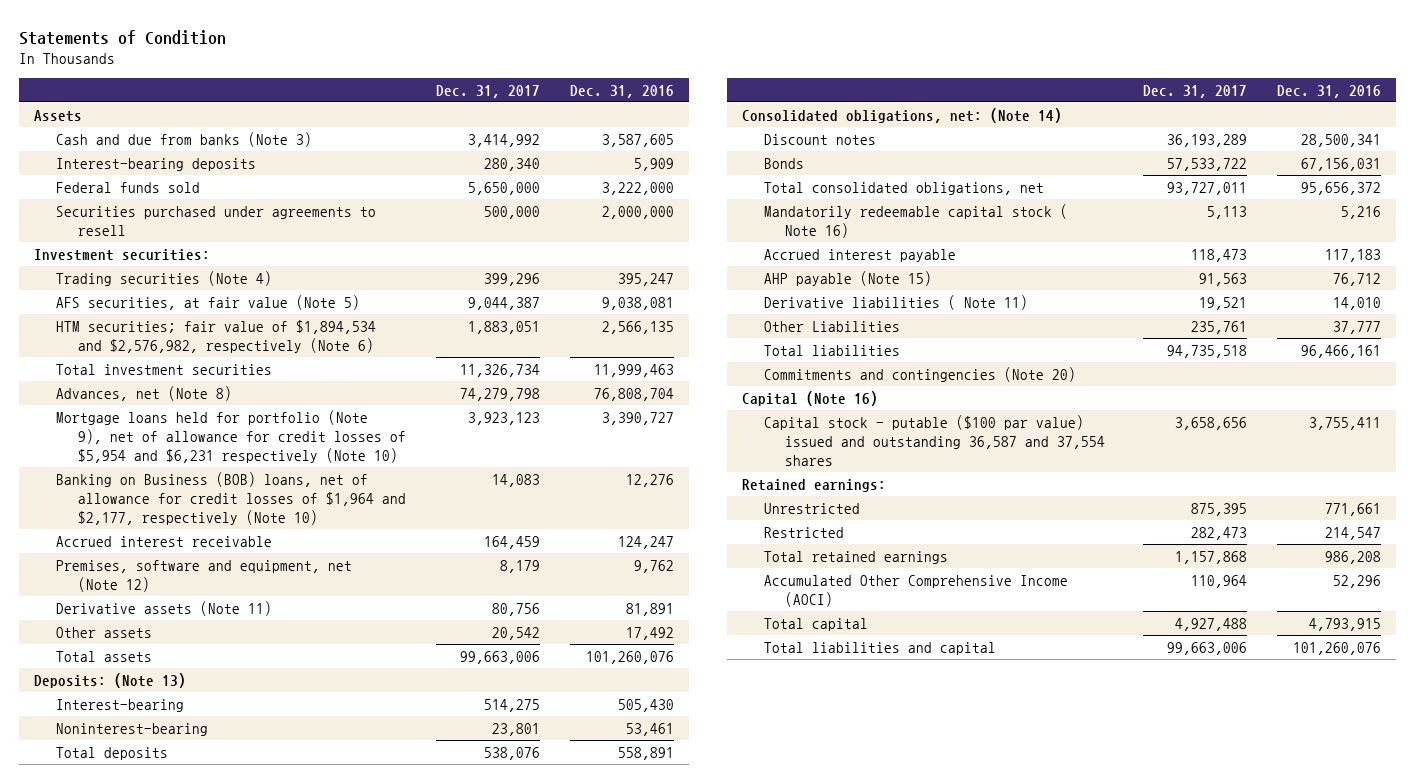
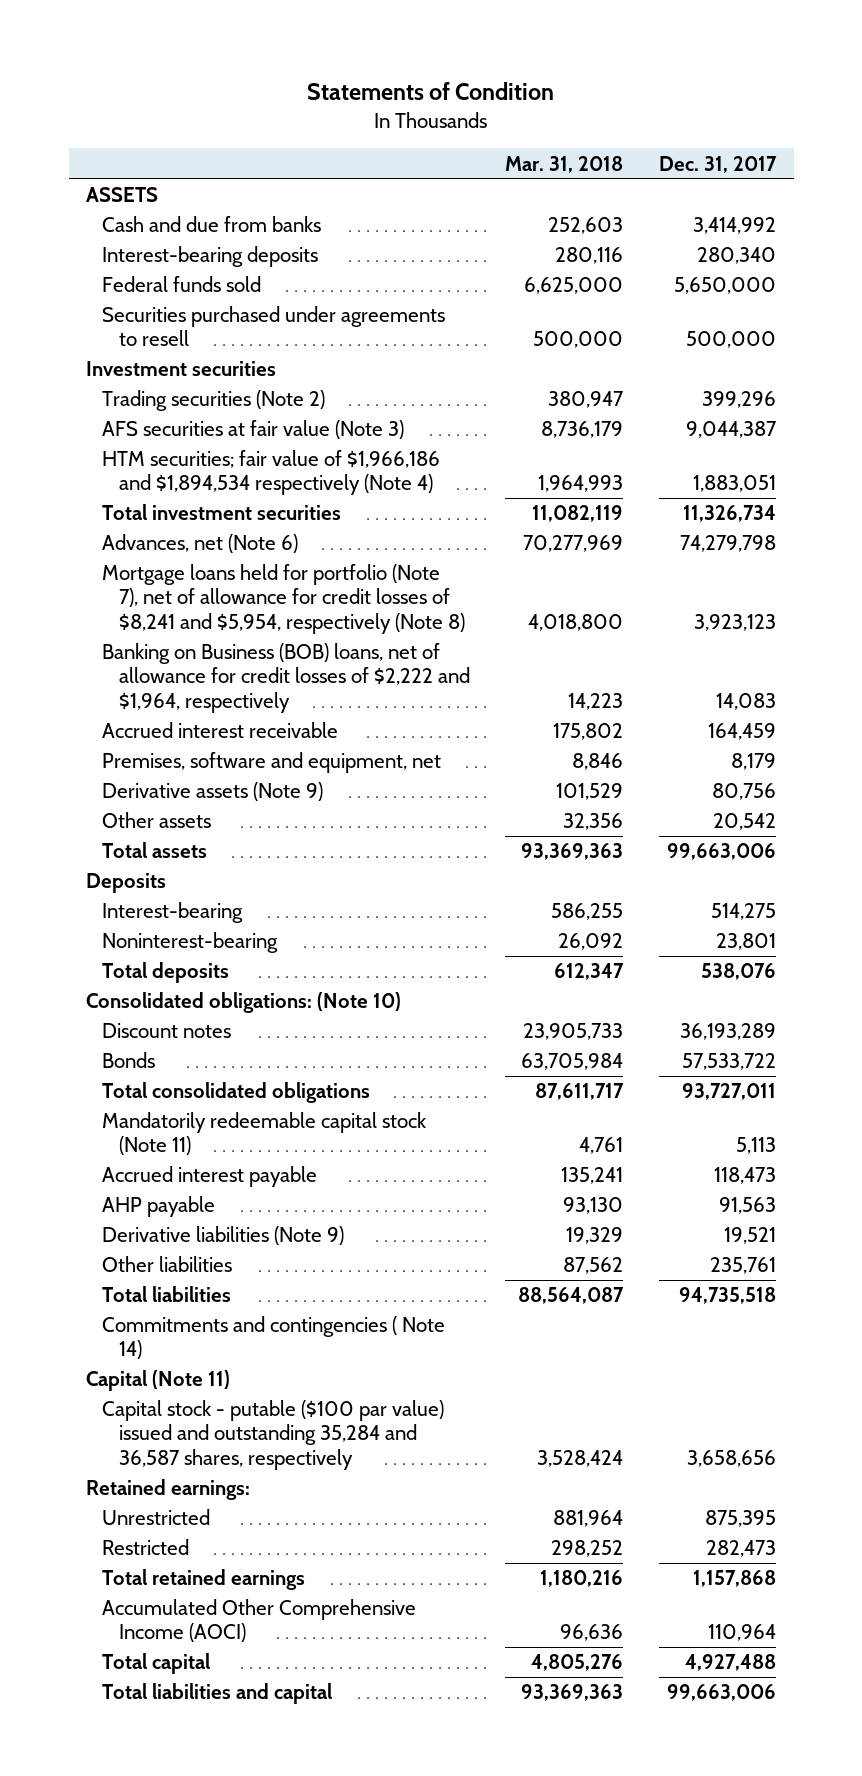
- | Dec. 31, 2017 | Dec. 31, 2016
+ | Mar. 31, 2018 | Dec. 31, 2017
- Assets
- Cash and due from banks (Note 3) | 3,414,992 | 3,587,605
+ ASSETS
+ Cash and due from banks | 252,603 | 3,414,992
- Investment securities:
- Trading securities (Note 4) | 399,296 | 395,247
- AFS securities, at fair value (Note 5) | 9,044,387 | 9,038,081
- HTM securities; fair value of $1,894,534 and $2,576,982, respectively (Note 6) | 1,883,051 | 2,566,135
+ Investment securities
+ Trading securities (Note 2) | 380,947 | 399,296
+ AFS securities at fair value (Note 3) | 8,736,179 | 9,044,387
+ HTM securities; fair value of $1,966,186 and $1,894,534 respectively (Note 4) | 1,964,993 | 1,883,051
- Advances, net (Note 8) | 74,279,798 | 76,808,704
- Mortgage loans held for portfolio (Note 9), net of allowance for credit losses of $5,954 and $6,231 respectively (Note 10) | 3,923,123 | 3,390,727
- Banking on Business (BOB) loans, net of allowance for credit losses of $1,964 and $2,177, respectively (Note 10) | 14,083 | 12,276
+ Advances, net (Note 6) | 70,277,969 | 74,279,798
+ Mortgage loans held for portfolio (Note 7), net of allowance for credit losses of $8,241 and $5,954, respectively (Note 8) | 4,018,800 | 3,923,123
+ Banking on Business (BOB) loans, net of allowance for credit losses of $2,222 and $1,964, respectively | 14,223 | 14,083
- Premises, software and equipment, net (Note 12) | 8,179 | 9,762
- Derivative assets (Note 11) | 80,756 | 81,891
+ Premises, software and equipment, net | 8,846 | 8,179
+ Derivative assets (Note 9) | 101,529 | 80,756
- Deposits: (Note 13)
+ Deposits
- Consolidated obligations, net: (Note 14)
+ Consolidated obligations: (Note 10)
- Total consolidated obligations, net | 93,727,011 | 95,656,372
- Mandatorily redeemable capital stock ( Note 16) | 5,113 | 5,216
+ Total consolidated obligations | 87,611,717 | 93,727,011
+ Mandatorily redeemable capital stock (Note 11) | 4,761 | 5,113
- AHP payable (Note 15) | 91,563 | 76,712
- Derivative liabilities ( Note 11) | 19,521 | 14,010
- Other Liabilities | 235,761 | 37,777
+ AHP payable | 93,130 | 91,563
+ Derivative liabilities (Note 9) | 19,329 | 19,521
+ Other liabilities | 87,562 | 235,761
- Commitments and contingencies (Note 20)
- Capital (Note 16)
- Capital stock - putable ($100 par value) issued and outstanding 36,587 and 37,554 shares | 3,658,656 | 3,755,411
+ Commitments and contingencies ( Note 14)
+ Capital (Note 11)
+ Capital stock - putable ($100 par value) issued and outstanding 35,284 and 36,587 shares, respectively | 3,528,424 | 3,658,656

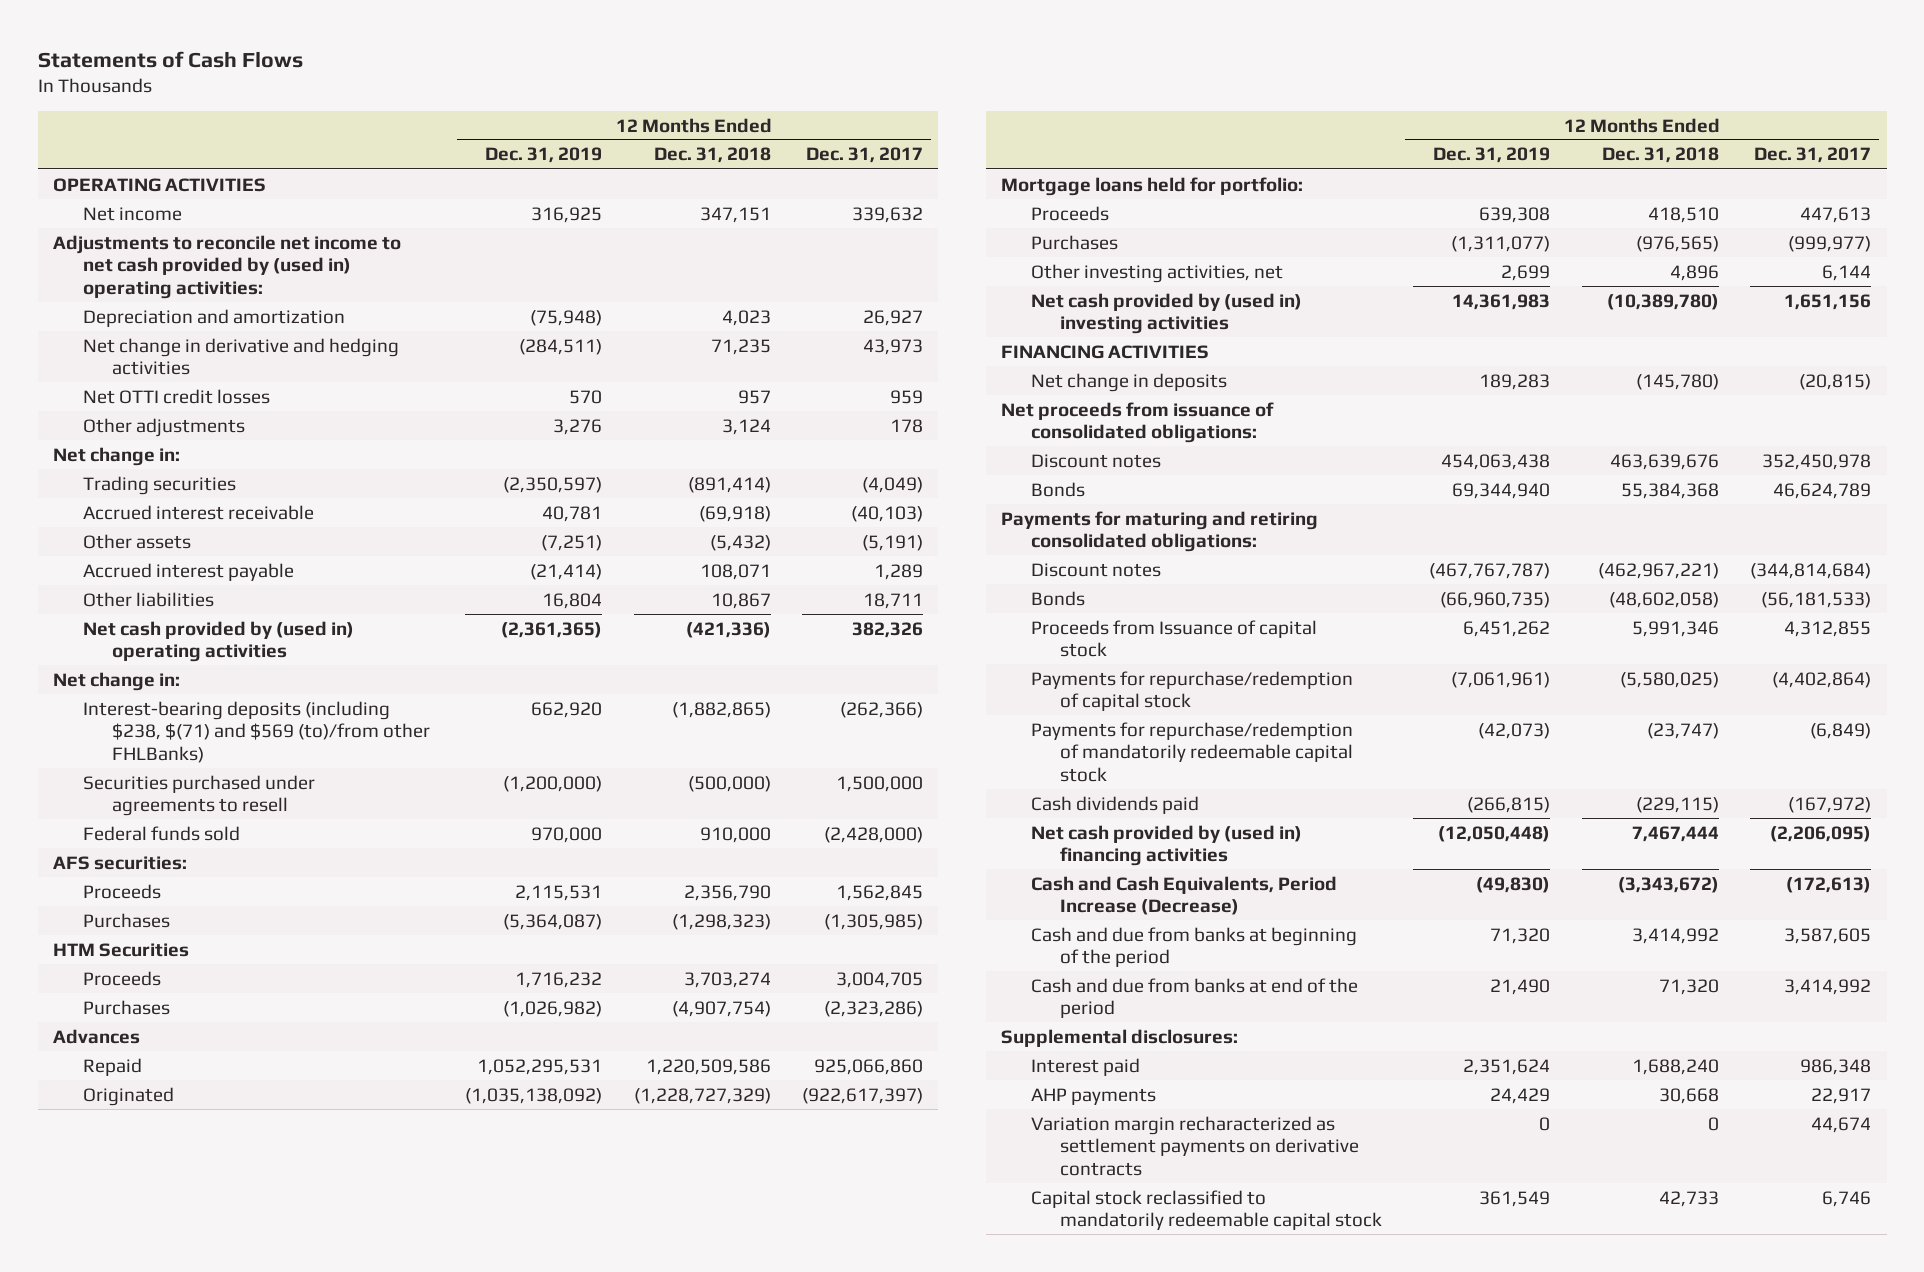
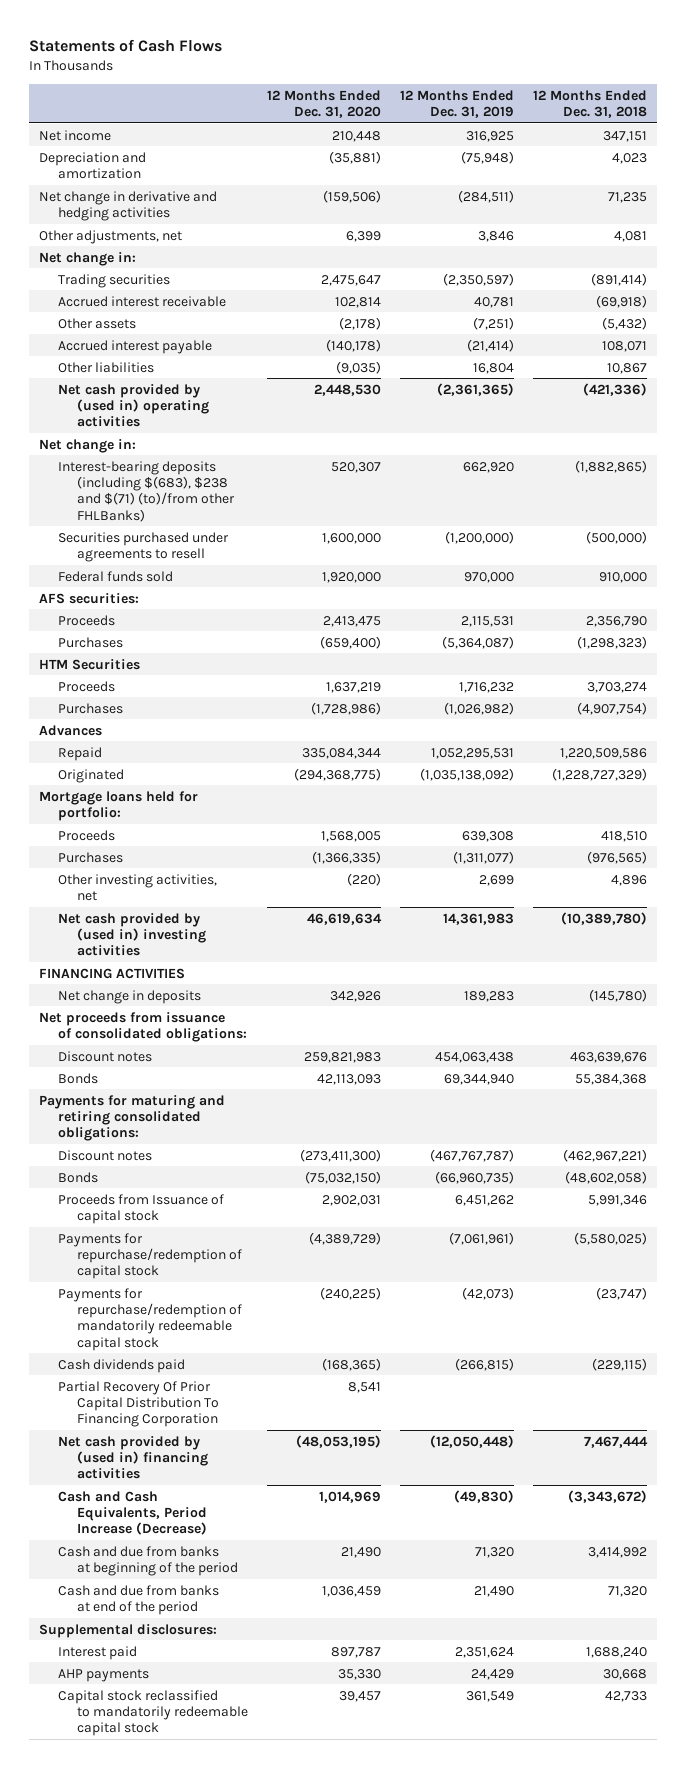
- | 12 Months Ended Dec. 31, 2019 | 12 Months Ended Dec. 31, 2018 | 12 Months Ended Dec. 31, 2017
+ | 12 Months Ended Dec. 31, 2020 | 12 Months Ended Dec. 31, 2019 | 12 Months Ended Dec. 31, 2018
- OPERATING ACTIVITIES
- Adjustments to reconcile net income to net cash provided by (used in) operating activities:
- Net OTTI credit losses | 570 | 957 | 959
- Other adjustments | 3,276 | 3,124 | 178
+ Other adjustments, net | 6,399 | 3,846 | 4,081
- Interest-bearing deposits (including $238, $(71) and $569 (to)/from other FHLBanks) | 662,920 | (1,882,865) | (262,366)
+ Interest-bearing deposits (including $(683), $238 and $(71) (to)/from other FHLBanks) | 520,307 | 662,920 | (1,882,865)
+ Partial Recovery Of Prior Capital Distribution To Financing Corporation | 8,541 | |
- Variation margin recharacterized as settlement payments on derivative contracts | 0 | 0 | 44,674

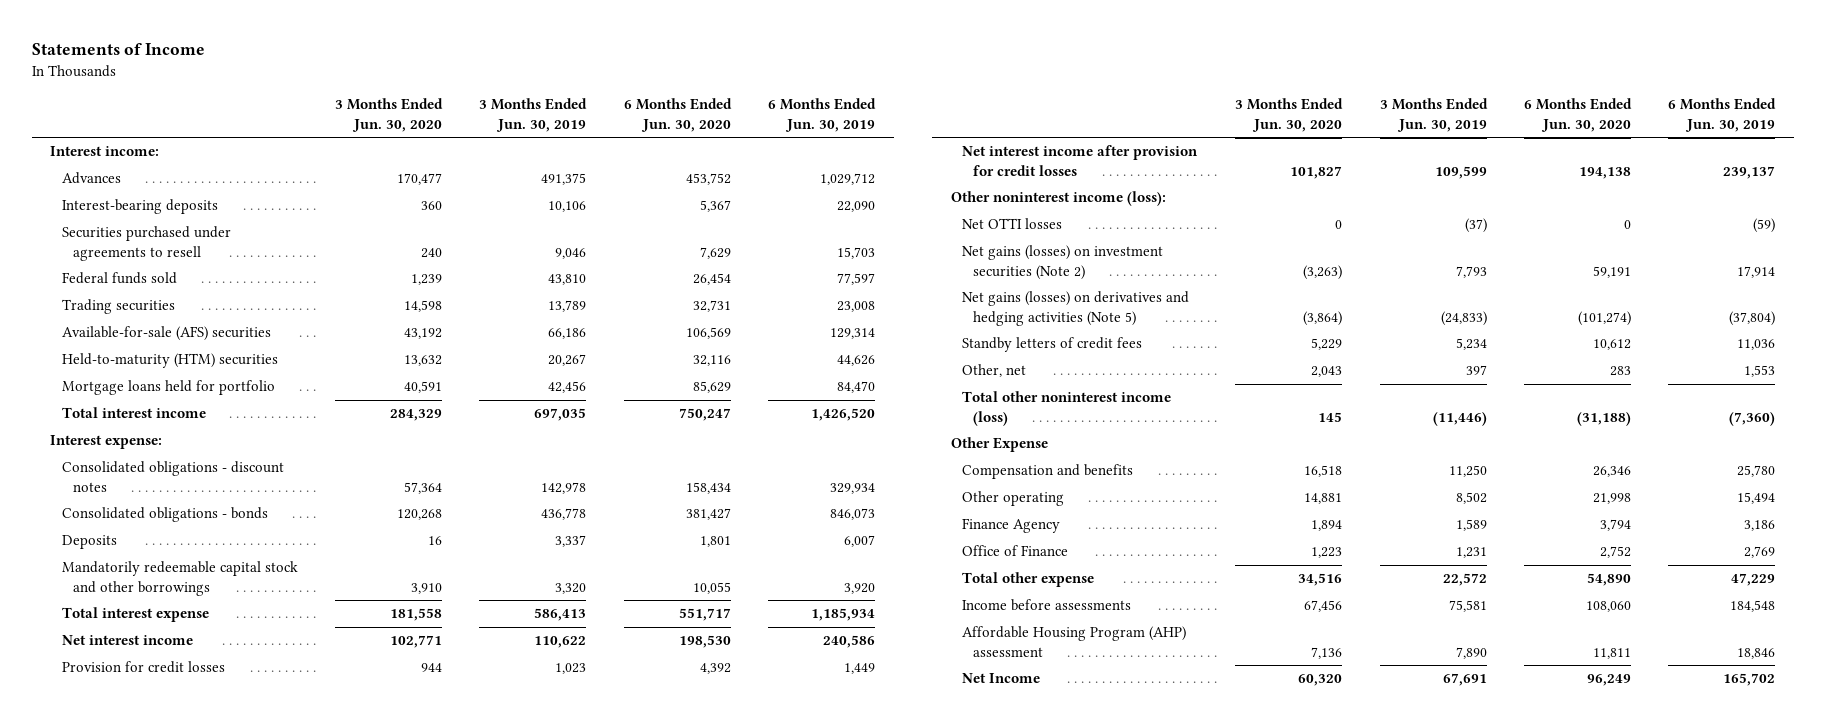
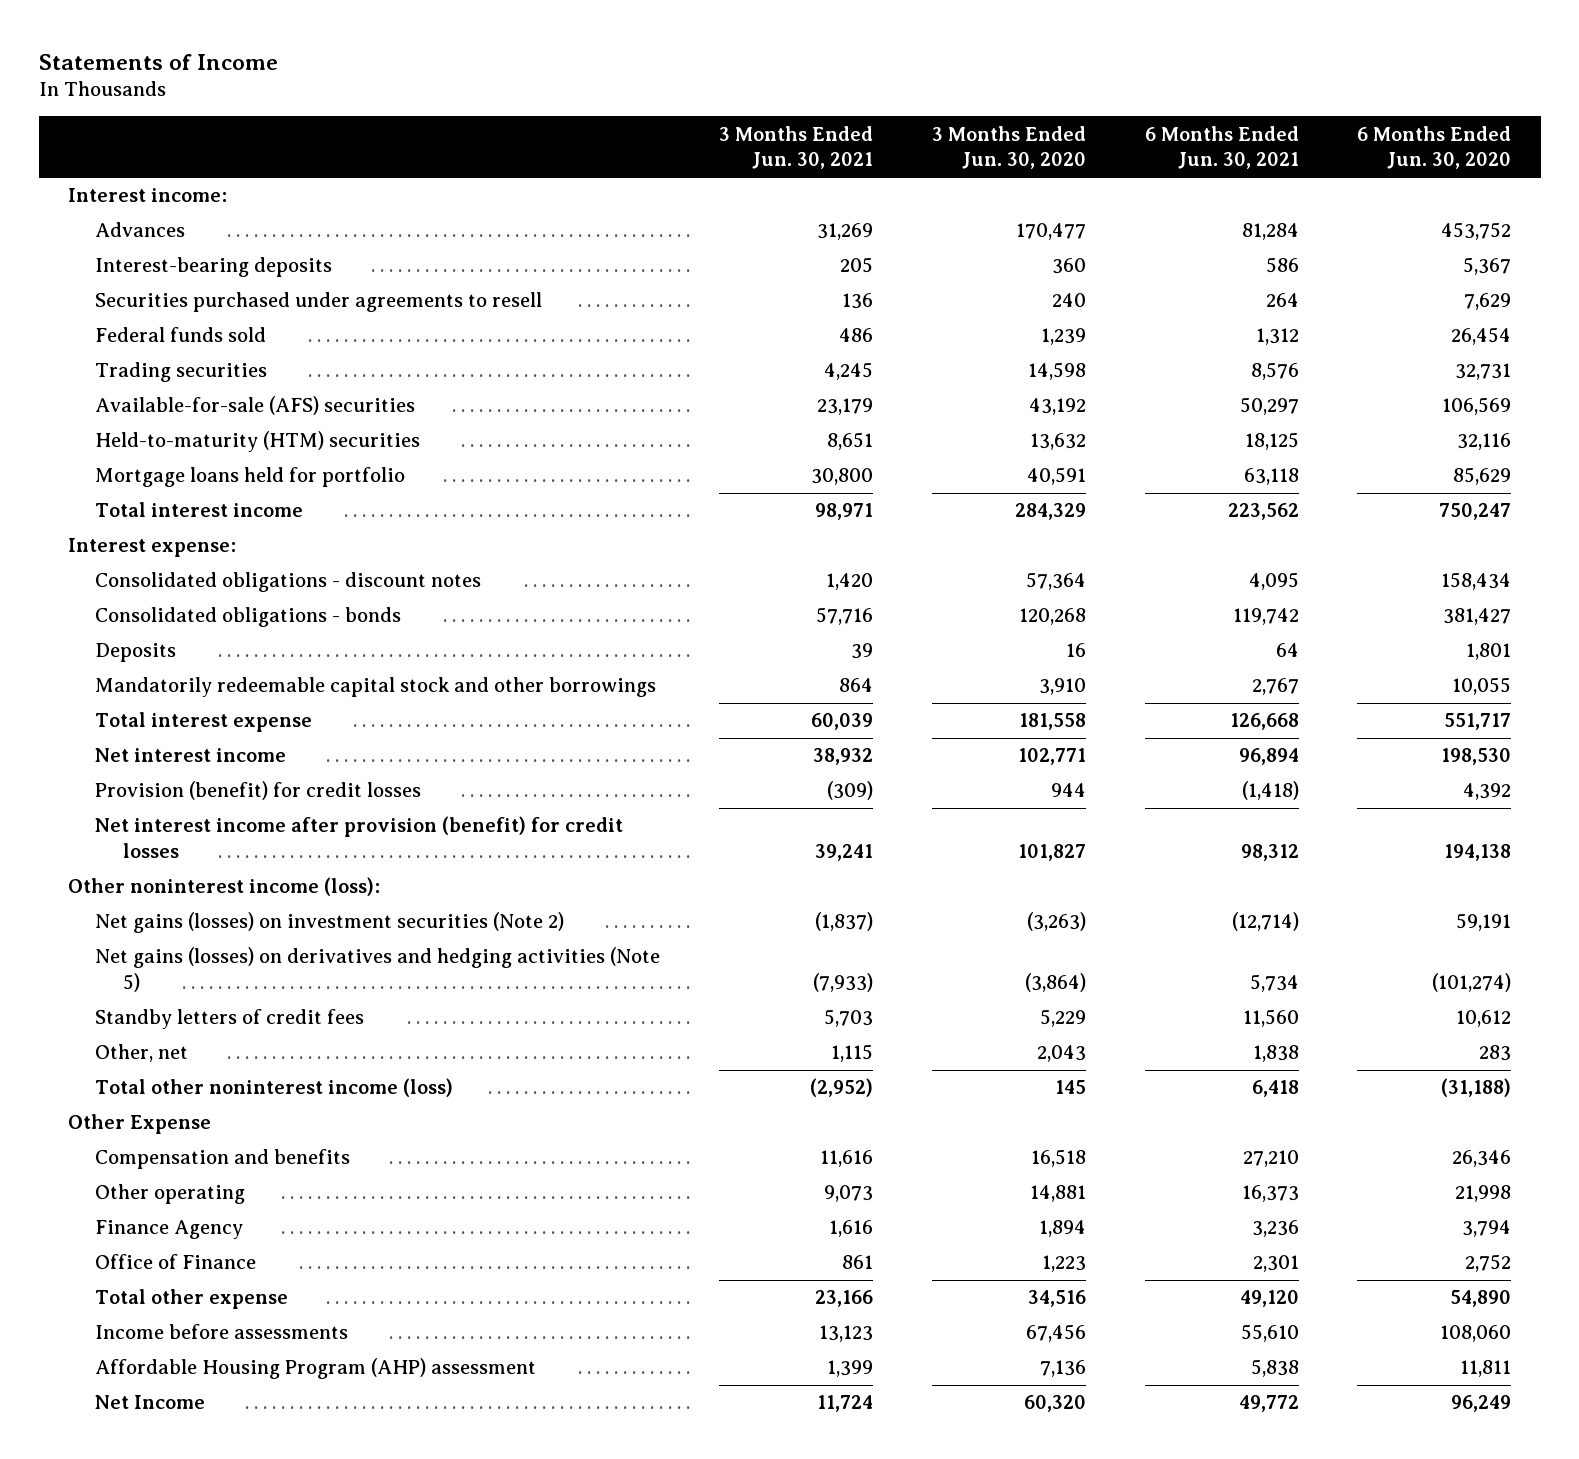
- | 3 Months Ended Jun. 30, 2020 | 3 Months Ended Jun. 30, 2019 | 6 Months Ended Jun. 30, 2020 | 6 Months Ended Jun. 30, 2019
+ | 3 Months Ended Jun. 30, 2021 | 3 Months Ended Jun. 30, 2020 | 6 Months Ended Jun. 30, 2021 | 6 Months Ended Jun. 30, 2020
- Provision for credit losses | 944 | 1,023 | 4,392 | 1,449
- Net interest income after provision for credit losses | 101,827 | 109,599 | 194,138 | 239,137
+ Provision (benefit) for credit losses | (309) | 944 | (1,418) | 4,392
+ Net interest income after provision (benefit) for credit losses | 39,241 | 101,827 | 98,312 | 194,138
- Net OTTI losses | 0 | (37) | 0 | (59)

